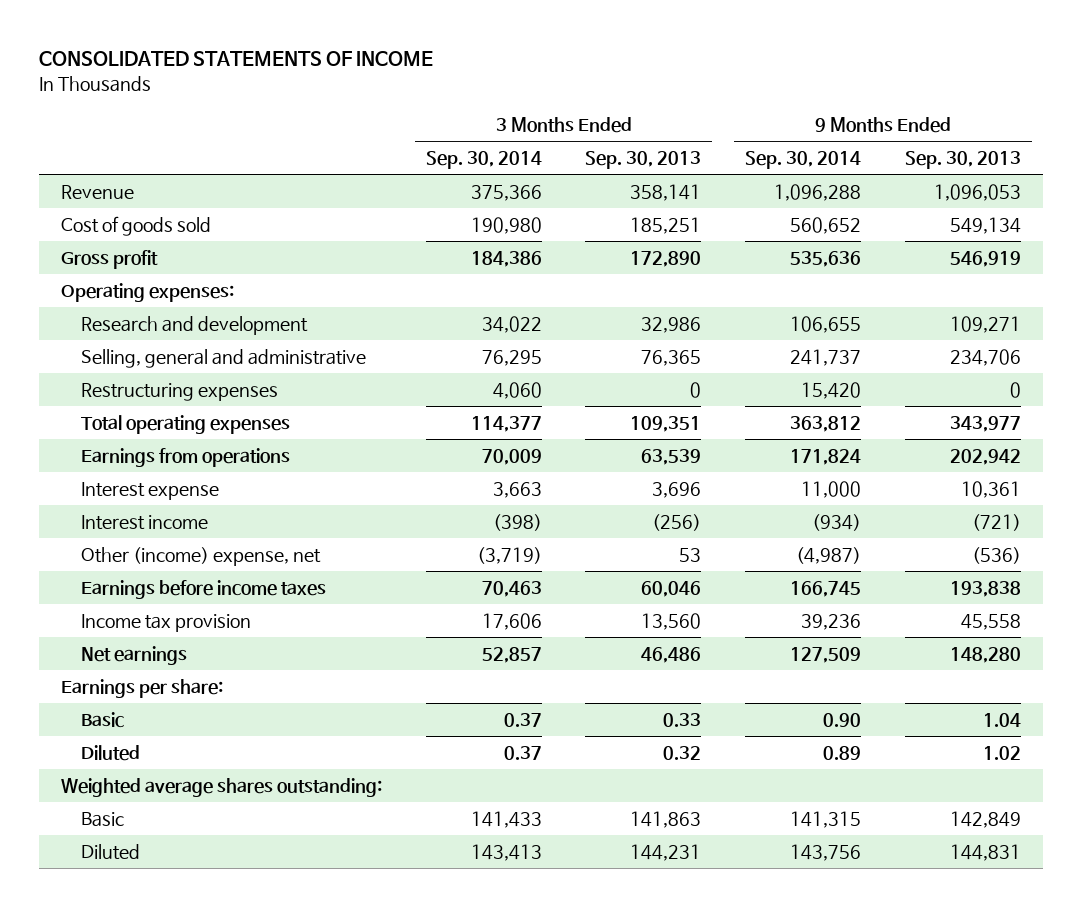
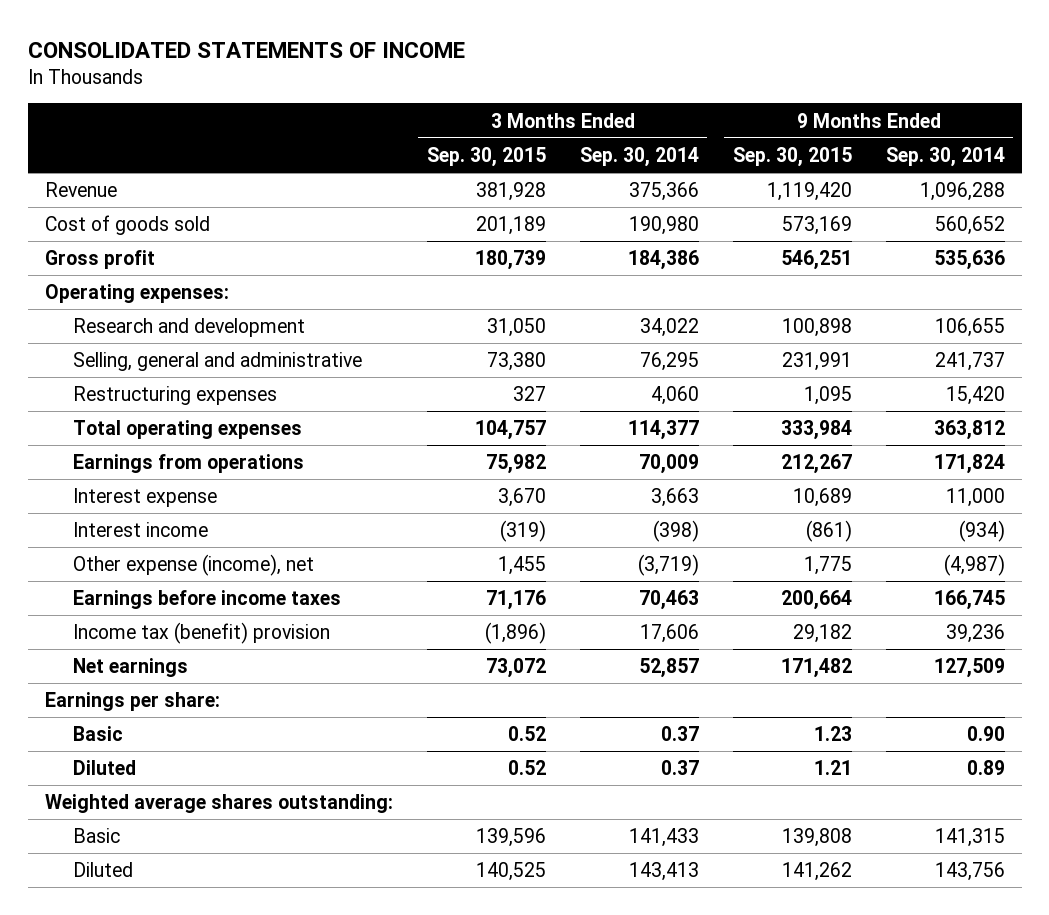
- | 3 Months Ended Sep. 30, 2014 | 3 Months Ended Sep. 30, 2013 | 9 Months Ended Sep. 30, 2014 | 9 Months Ended Sep. 30, 2013
+ | 3 Months Ended Sep. 30, 2015 | 3 Months Ended Sep. 30, 2014 | 9 Months Ended Sep. 30, 2015 | 9 Months Ended Sep. 30, 2014
- Other (income) expense, net | (3,719) | 53 | (4,987) | (536)
+ Other expense (income), net | 1,455 | (3,719) | 1,775 | (4,987)
- Income tax provision | 17,606 | 13,560 | 39,236 | 45,558
+ Income tax (benefit) provision | (1,896) | 17,606 | 29,182 | 39,236

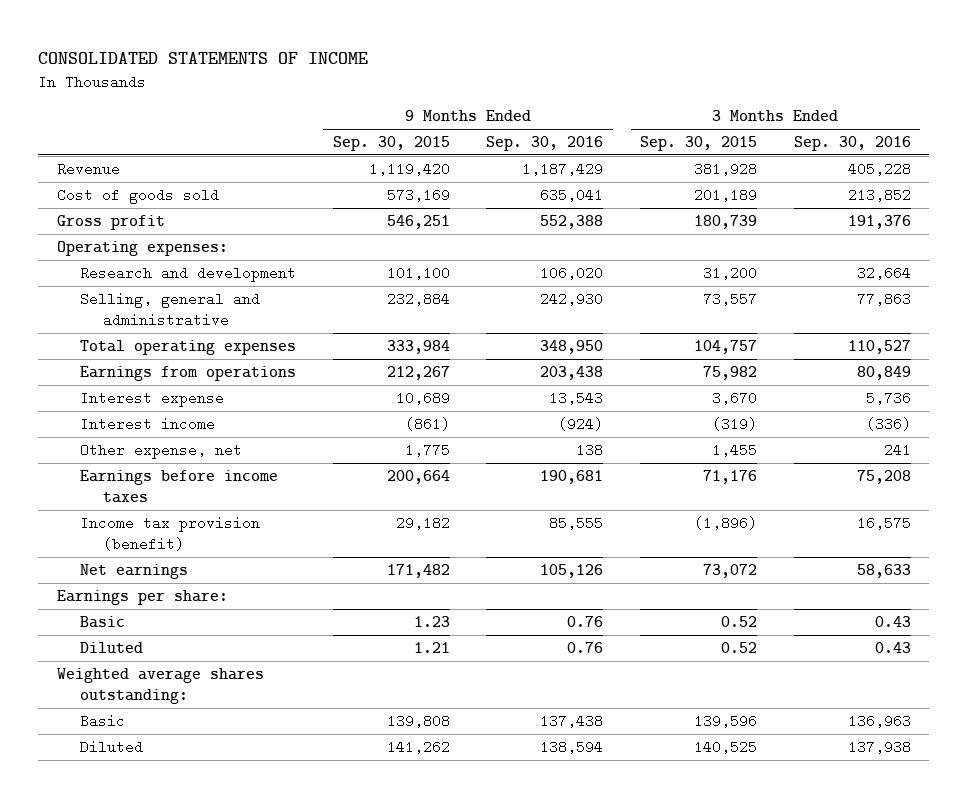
- | 3 Months Ended Sep. 30, 2015 | 3 Months Ended Sep. 30, 2014 | 9 Months Ended Sep. 30, 2015 | 9 Months Ended Sep. 30, 2014
+ | 9 Months Ended Sep. 30, 2015 | 9 Months Ended Sep. 30, 2016 | 3 Months Ended Sep. 30, 2015 | 3 Months Ended Sep. 30, 2016
- Research and development | 31,050 | 34,022 | 100,898 | 106,655
- Selling, general and administrative | 73,380 | 76,295 | 231,991 | 241,737
- Restructuring expenses | 327 | 4,060 | 1,095 | 15,420
+ Research and development | 101,100 | 106,020 | 31,200 | 32,664
+ Selling, general and administrative | 232,884 | 242,930 | 73,557 | 77,863
- Other expense (income), net | 1,455 | (3,719) | 1,775 | (4,987)
+ Other expense, net | 1,775 | 138 | 1,455 | 241
- Income tax (benefit) provision | (1,896) | 17,606 | 29,182 | 39,236
+ Income tax provision (benefit) | 29,182 | 85,555 | (1,896) | 16,575

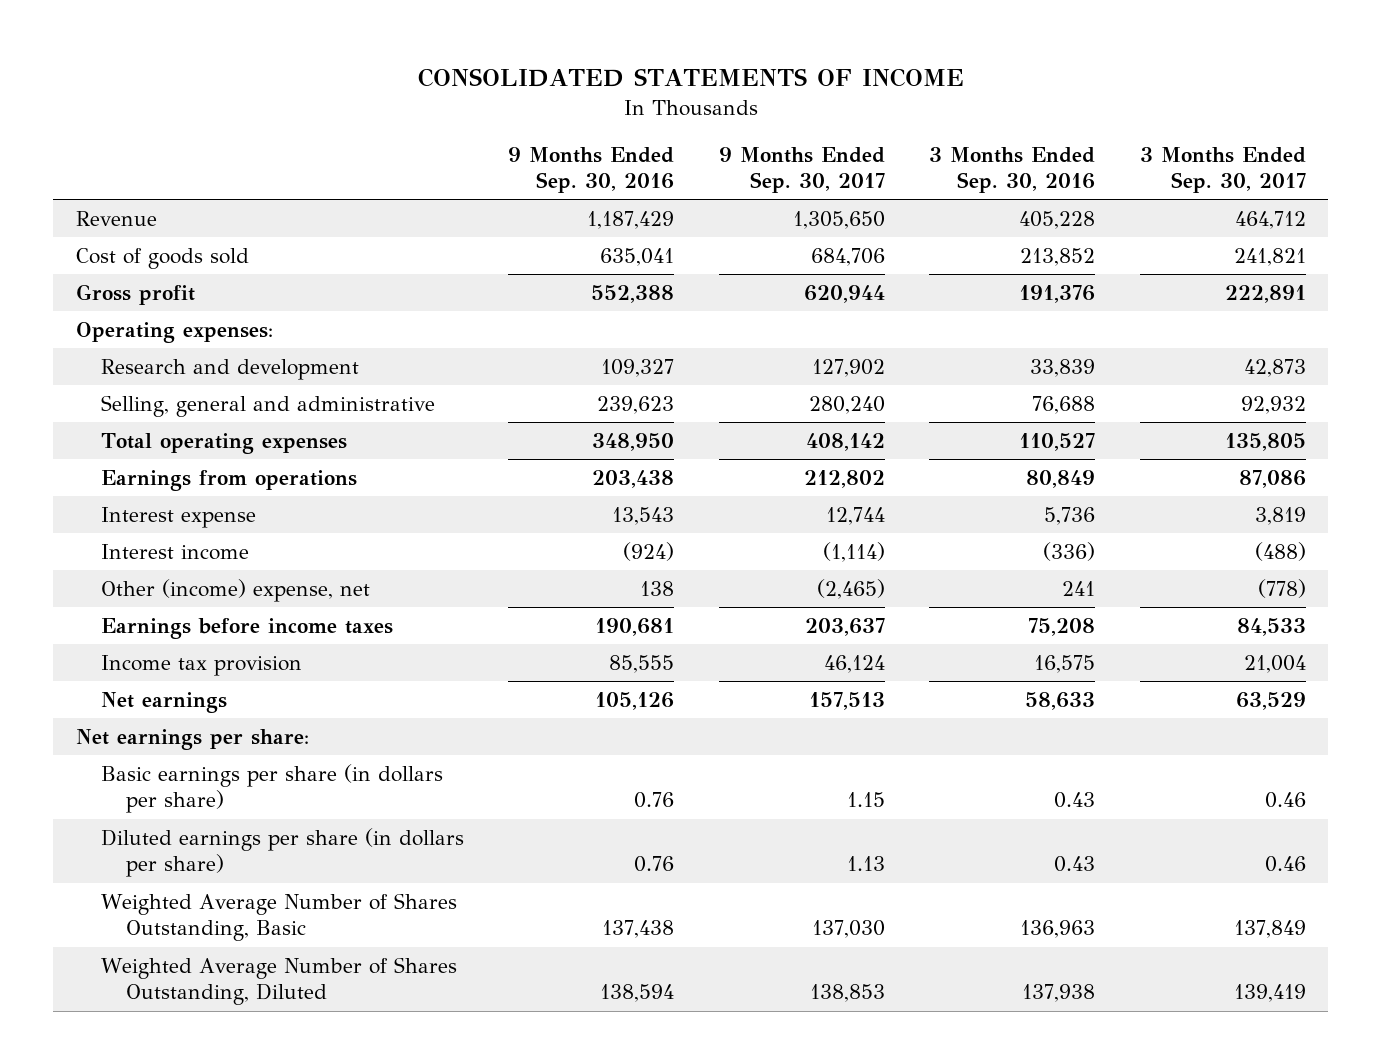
- | 9 Months Ended Sep. 30, 2015 | 9 Months Ended Sep. 30, 2016 | 3 Months Ended Sep. 30, 2015 | 3 Months Ended Sep. 30, 2016
+ | 9 Months Ended Sep. 30, 2016 | 9 Months Ended Sep. 30, 2017 | 3 Months Ended Sep. 30, 2016 | 3 Months Ended Sep. 30, 2017
- Research and development | 101,100 | 106,020 | 31,200 | 32,664
- Selling, general and administrative | 232,884 | 242,930 | 73,557 | 77,863
+ Research and development | 109,327 | 127,902 | 33,839 | 42,873
+ Selling, general and administrative | 239,623 | 280,240 | 76,688 | 92,932
- Other expense, net | 1,775 | 138 | 1,455 | 241
+ Other (income) expense, net | 138 | (2,465) | 241 | (778)
- Income tax provision (benefit) | 29,182 | 85,555 | (1,896) | 16,575
+ Income tax provision | 85,555 | 46,124 | 16,575 | 21,004
- Earnings per share:
- Basic | 1.23 | 0.76 | 0.52 | 0.43
- Diluted | 1.21 | 0.76 | 0.52 | 0.43
- Weighted average shares outstanding:
- Basic | 139,808 | 137,438 | 139,596 | 136,963
- Diluted | 141,262 | 138,594 | 140,525 | 137,938
+ Net earnings per share:
+ Basic earnings per share (in dollars per share) | 0.76 | 1.15 | 0.43 | 0.46
+ Diluted earnings per share (in dollars per share) | 0.76 | 1.13 | 0.43 | 0.46
+ Weighted Average Number of Shares Outstanding, Basic | 137,438 | 137,030 | 136,963 | 137,849
+ Weighted Average Number of Shares Outstanding, Diluted | 138,594 | 138,853 | 137,938 | 139,419

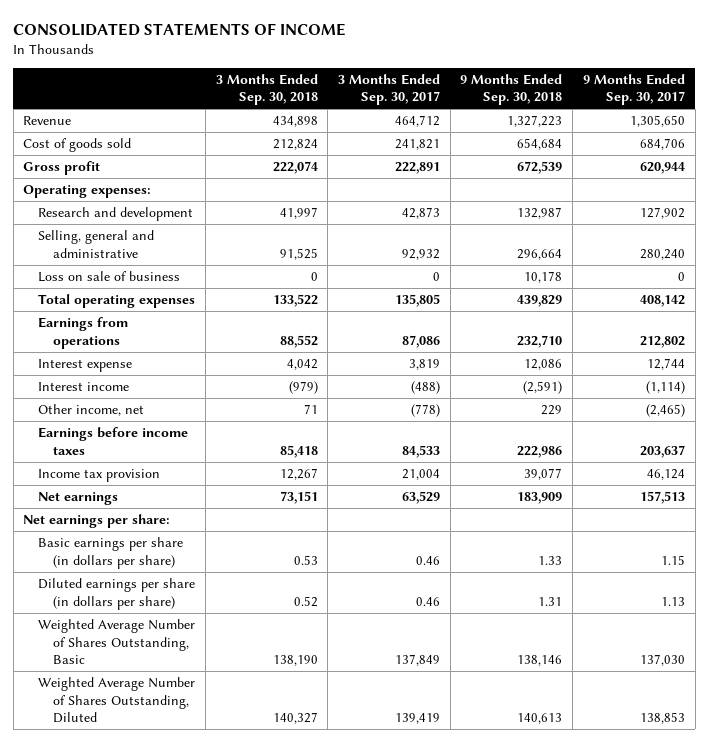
- | 9 Months Ended Sep. 30, 2016 | 9 Months Ended Sep. 30, 2017 | 3 Months Ended Sep. 30, 2016 | 3 Months Ended Sep. 30, 2017
+ | 3 Months Ended Sep. 30, 2018 | 3 Months Ended Sep. 30, 2017 | 9 Months Ended Sep. 30, 2018 | 9 Months Ended Sep. 30, 2017
+ Loss on sale of business | 0 | 0 | 10,178 | 0
- Other (income) expense, net | 138 | (2,465) | 241 | (778)
+ Other income, net | 71 | (778) | 229 | (2,465)

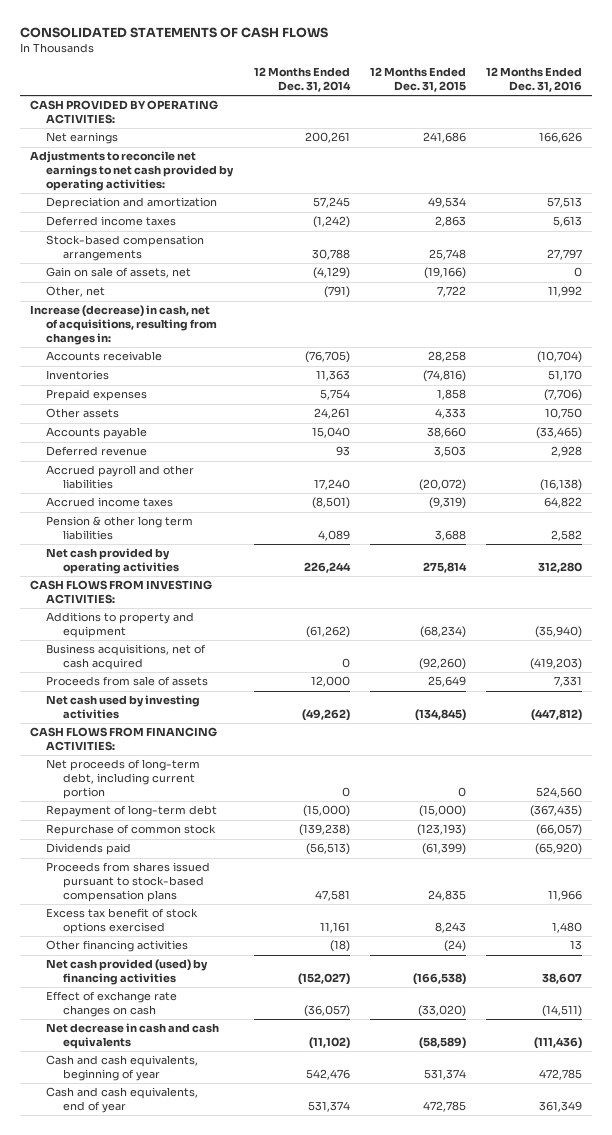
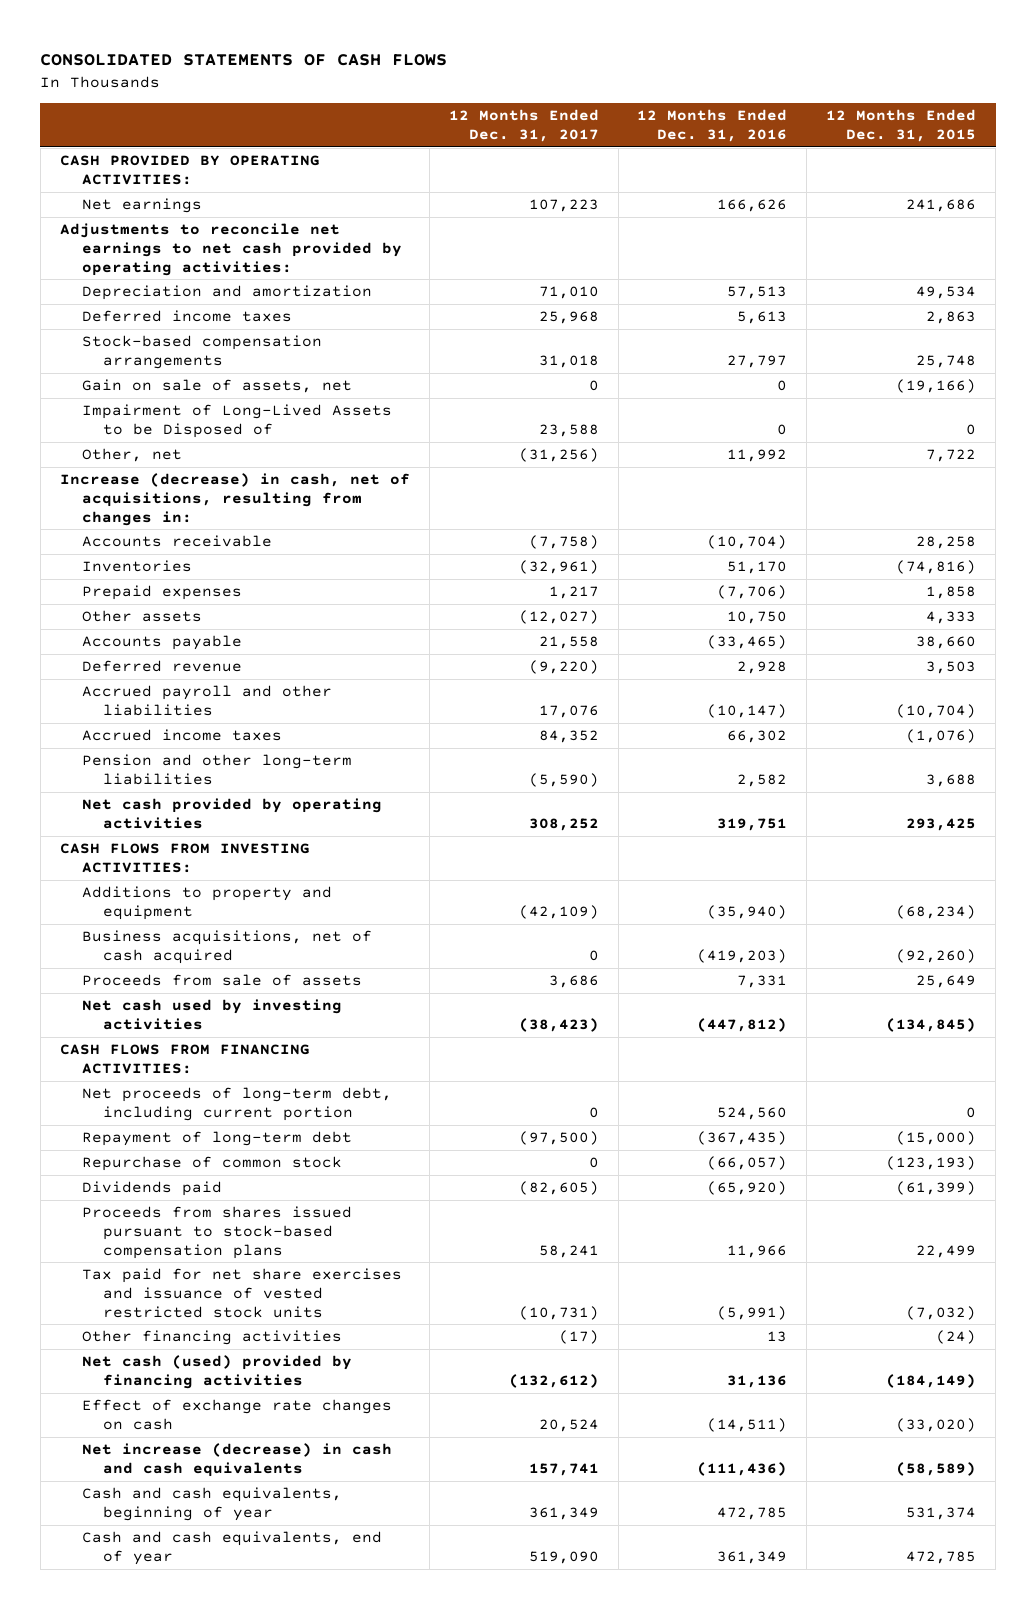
- | 12 Months Ended Dec. 31, 2014 | 12 Months Ended Dec. 31, 2015 | 12 Months Ended Dec. 31, 2016
+ | 12 Months Ended Dec. 31, 2017 | 12 Months Ended Dec. 31, 2016 | 12 Months Ended Dec. 31, 2015
+ Impairment of Long-Lived Assets to be Disposed of | 23,588 | 0 | 0
- Accrued payroll and other liabilities | 17,240 | (20,072) | (16,138)
- Accrued income taxes | (8,501) | (9,319) | 64,822
- Pension & other long term liabilities | 4,089 | 3,688 | 2,582
- Net cash provided by operating activities | 226,244 | 275,814 | 312,280
+ Accrued payroll and other liabilities | 17,076 | (10,147) | (10,704)
+ Accrued income taxes | 84,352 | 66,302 | (1,076)
+ Pension and other long-term liabilities | (5,590) | 2,582 | 3,688
+ Net cash provided by operating activities | 308,252 | 319,751 | 293,425
- Proceeds from shares issued pursuant to stock-based compensation plans | 47,581 | 24,835 | 11,966
- Excess tax benefit of stock options exercised | 11,161 | 8,243 | 1,480
+ Proceeds from shares issued pursuant to stock-based compensation plans | 58,241 | 11,966 | 22,499
+ Tax paid for net share exercises and issuance of vested restricted stock units | (10,731) | (5,991) | (7,032)
- Net cash provided (used) by financing activities | (152,027) | (166,538) | 38,607
+ Net cash (used) provided by financing activities | (132,612) | 31,136 | (184,149)
- Net decrease in cash and cash equivalents | (11,102) | (58,589) | (111,436)
+ Net increase (decrease) in cash and cash equivalents | 157,741 | (111,436) | (58,589)

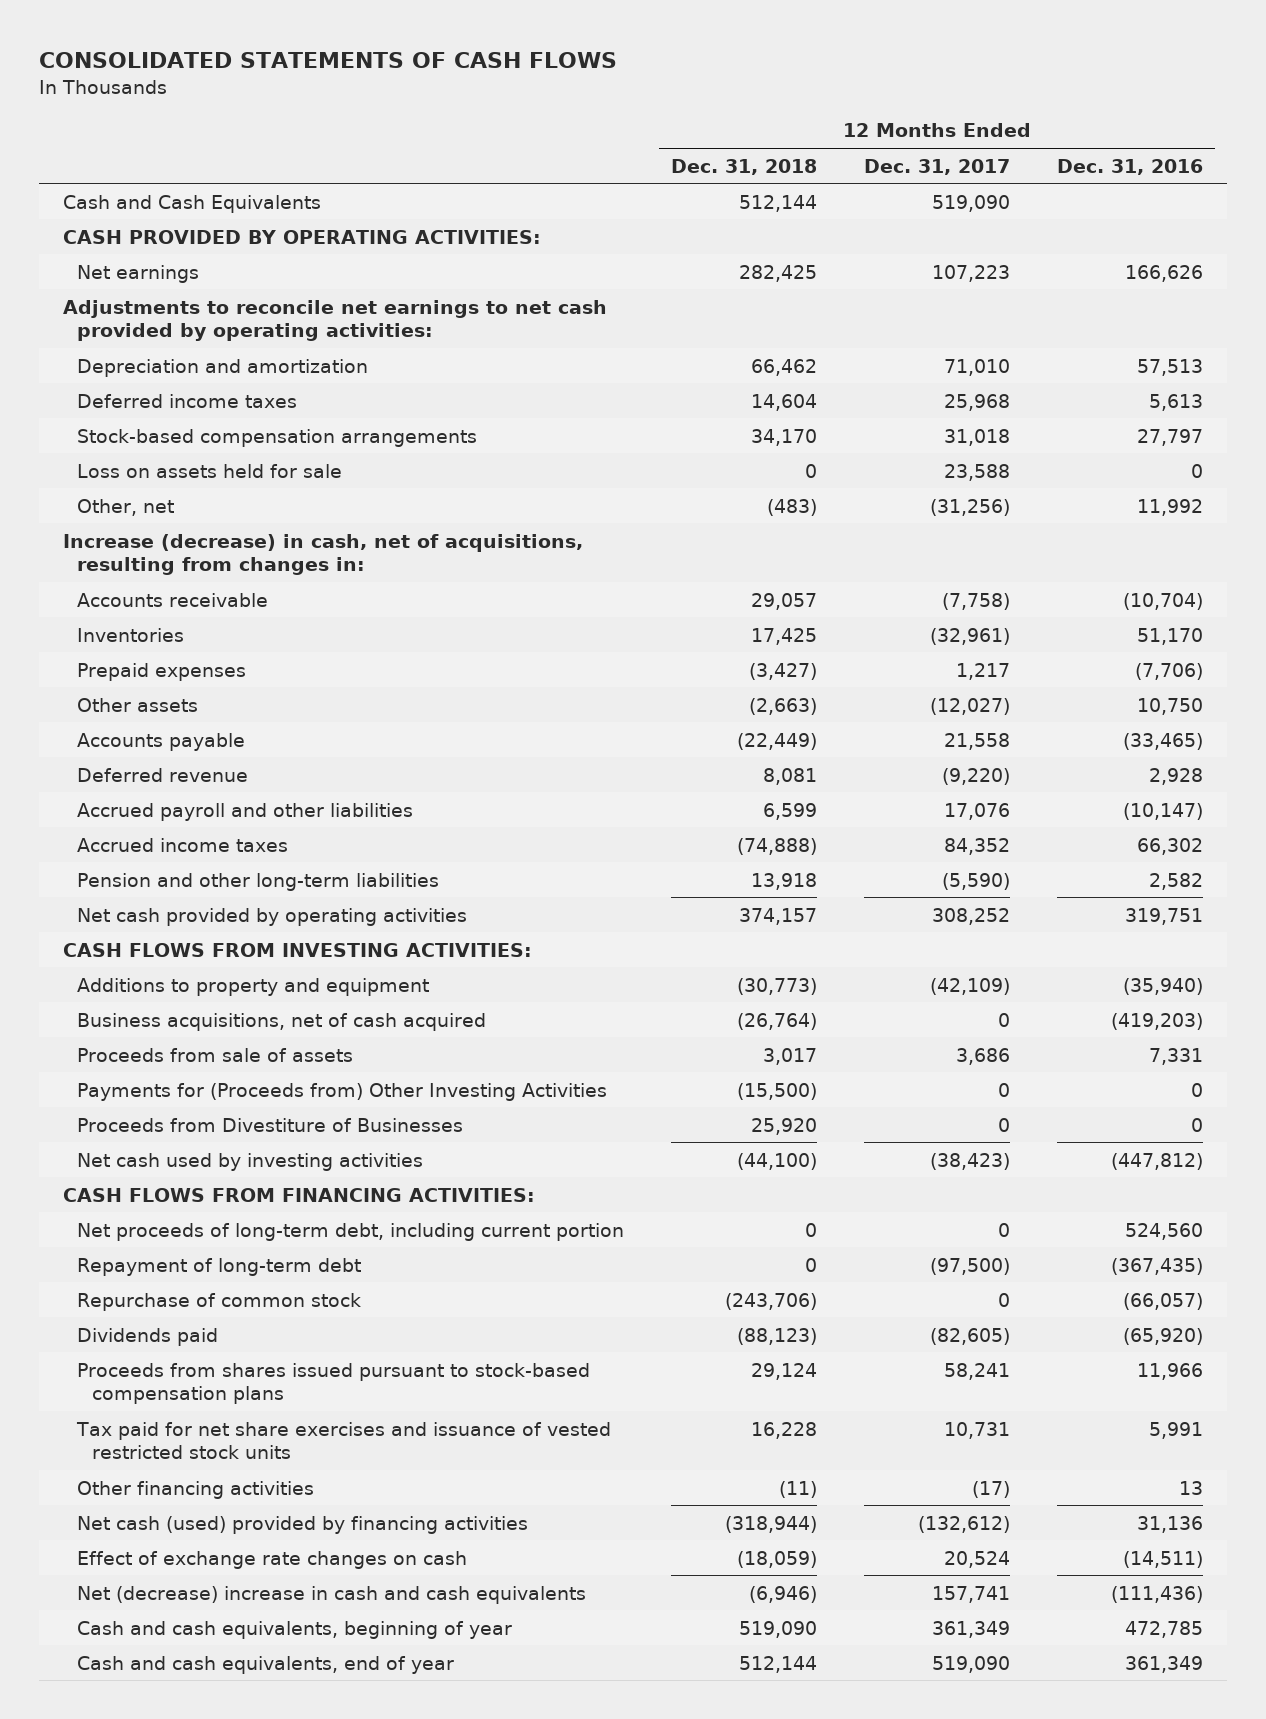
- | 12 Months Ended Dec. 31, 2017 | 12 Months Ended Dec. 31, 2016 | 12 Months Ended Dec. 31, 2015
+ | 12 Months Ended Dec. 31, 2018 | 12 Months Ended Dec. 31, 2017 | 12 Months Ended Dec. 31, 2016
+ Cash and Cash Equivalents | 512,144 | 519,090 |
- Gain on sale of assets, net | 0 | 0 | (19,166)
- Impairment of Long-Lived Assets to be Disposed of | 23,588 | 0 | 0
+ Loss on assets held for sale | 0 | 23,588 | 0
+ Payments for (Proceeds from) Other Investing Activities | (15,500) | 0 | 0
+ Proceeds from Divestiture of Businesses | 25,920 | 0 | 0
- Tax paid for net share exercises and issuance of vested restricted stock units | (10,731) | (5,991) | (7,032)
+ Tax paid for net share exercises and issuance of vested restricted stock units | 16,228 | 10,731 | 5,991
- Net increase (decrease) in cash and cash equivalents | 157,741 | (111,436) | (58,589)
+ Net (decrease) increase in cash and cash equivalents | (6,946) | 157,741 | (111,436)

